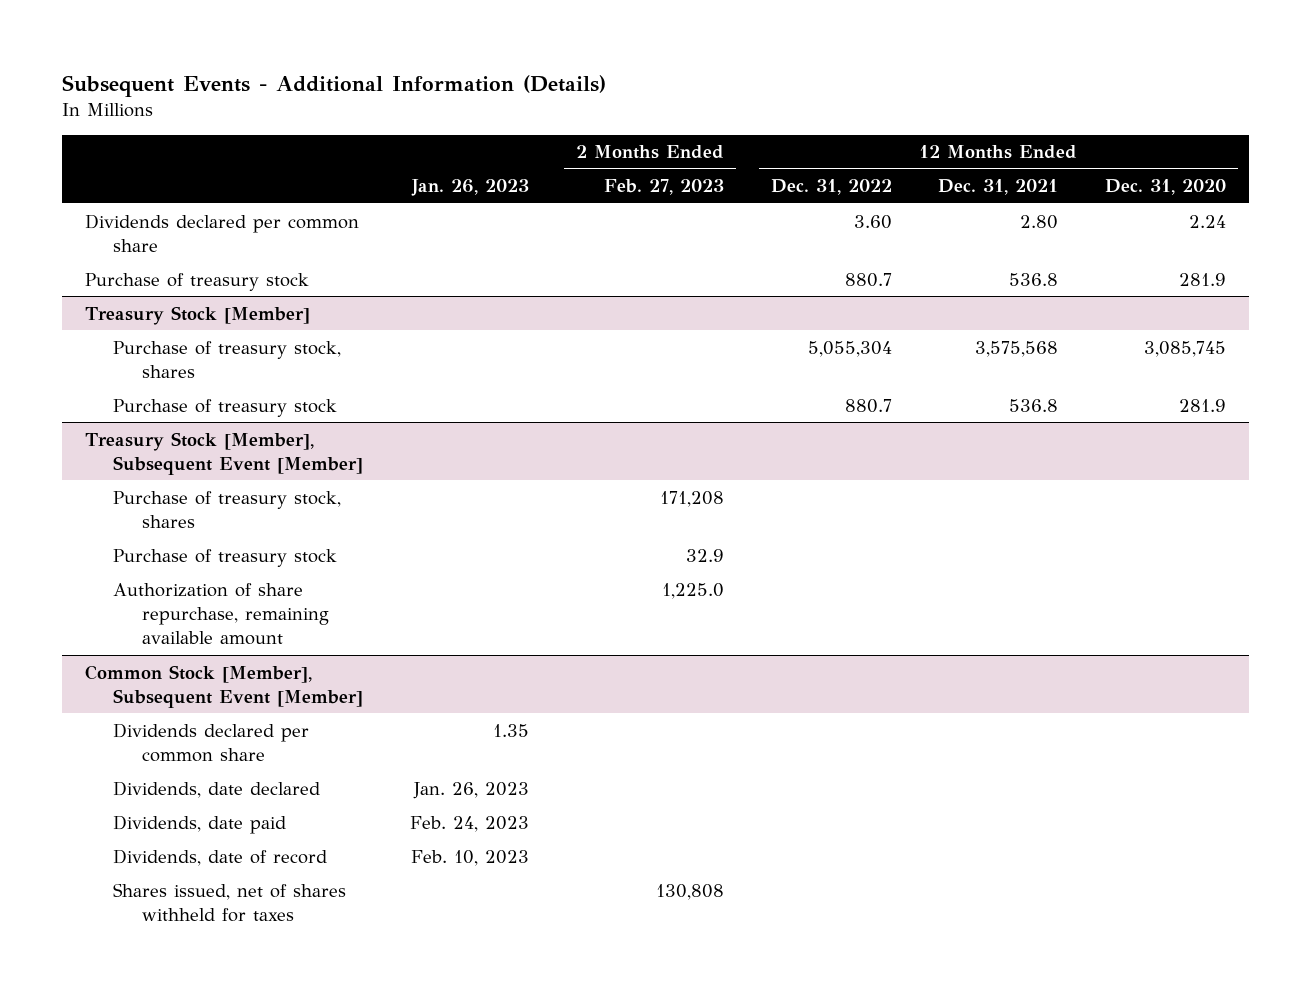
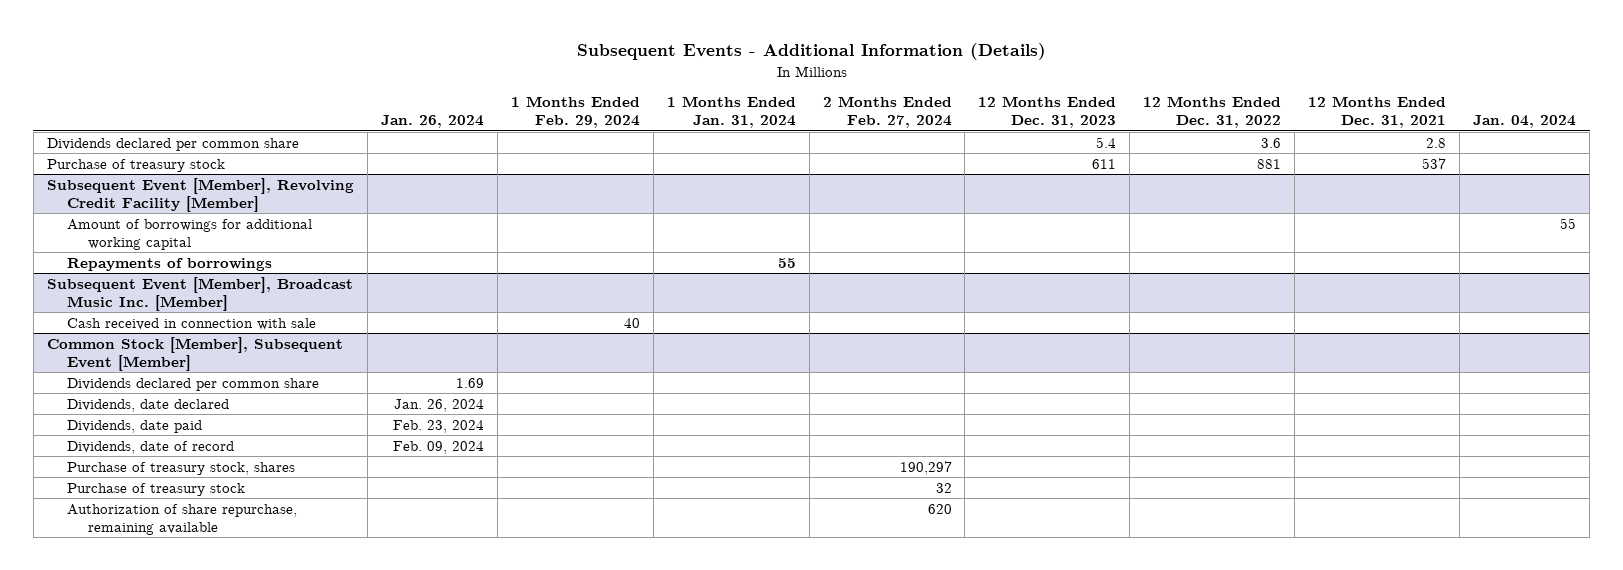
- | Jan. 26, 2023 | 2 Months Ended Feb. 27, 2023 | 12 Months Ended Dec. 31, 2022 | 12 Months Ended Dec. 31, 2021 | 12 Months Ended Dec. 31, 2020
+ | Jan. 26, 2024 | 1 Months Ended Feb. 29, 2024 | 1 Months Ended Jan. 31, 2024 | 2 Months Ended Feb. 27, 2024 | 12 Months Ended Dec. 31, 2023 | 12 Months Ended Dec. 31, 2022 | 12 Months Ended Dec. 31, 2021 | Jan. 04, 2024
- Dividends declared per common share | | | 3.60 | 2.80 | 2.24
- Purchase of treasury stock | | | 880.7 | 536.8 | 281.9
- Treasury Stock [Member]
- Purchase of treasury stock, shares | | | 5,055,304 | 3,575,568 | 3,085,745
- Purchase of treasury stock | | | 880.7 | 536.8 | 281.9
- Treasury Stock [Member], Subsequent Event [Member]
- Purchase of treasury stock, shares | | 171,208 | | |
- Purchase of treasury stock | | 32.9 | | |
- Authorization of share repurchase, remaining available amount | | 1,225.0 | | |
+ Dividends declared per common share | | | | | 5.4 | 3.6 | 2.8 |
+ Purchase of treasury stock | | | | | 611 | 881 | 537 |
+ Subsequent Event [Member], Revolving Credit Facility [Member]
+ Amount of borrowings for additional working capital | | | | | | | | 55
+ Repayments of borrowings | | | 55 | | | | |
+ Subsequent Event [Member], Broadcast Music Inc. [Member]
+ Cash received in connection with sale | | 40 | | | | | |
@ Common Stock [Member], Subsequent Event [Member]
- Shares issued, net of shares withheld for taxes | | 130,808 | | |
+ Purchase of treasury stock, shares | | | | 190,297 | | | |
+ Purchase of treasury stock | | | | 32 | | | |
+ Authorization of share repurchase, remaining available | | | | 620 | | | |

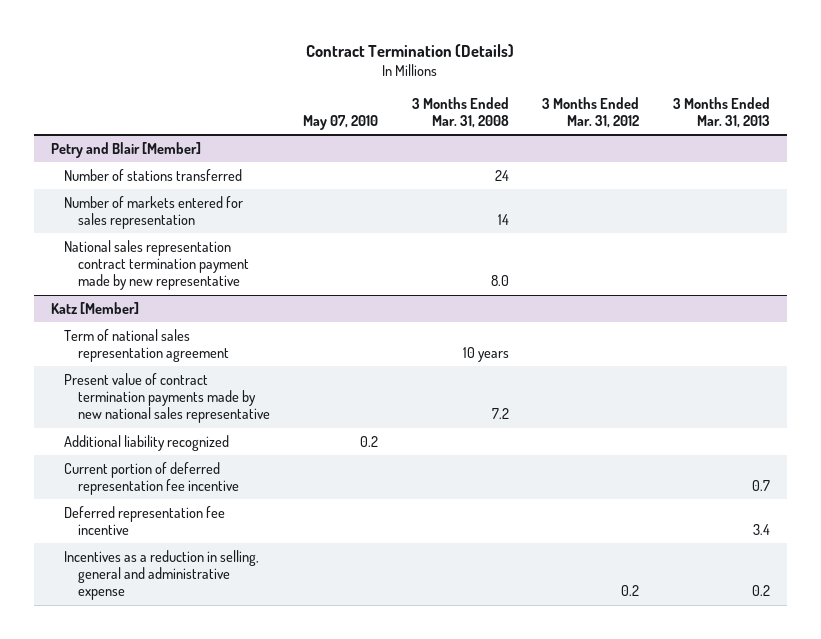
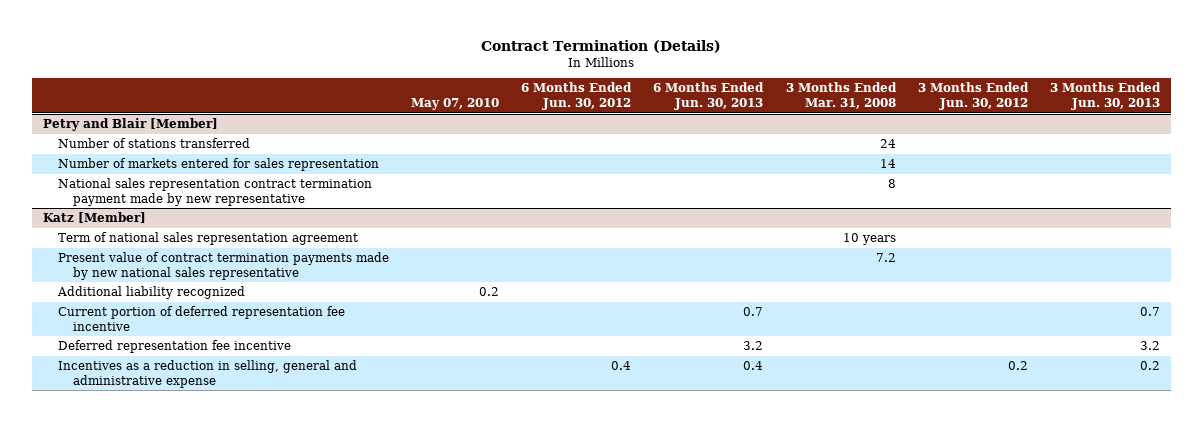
- | May 07, 2010 | 3 Months Ended Mar. 31, 2008 | 3 Months Ended Mar. 31, 2012 | 3 Months Ended Mar. 31, 2013
+ | May 07, 2010 | 6 Months Ended Jun. 30, 2012 | 6 Months Ended Jun. 30, 2013 | 3 Months Ended Mar. 31, 2008 | 3 Months Ended Jun. 30, 2012 | 3 Months Ended Jun. 30, 2013
@ Petry and Blair [Member]
- National sales representation contract termination payment made by new representative | | 8.0 | |
+ National sales representation contract termination payment made by new representative | | | | 8 | |

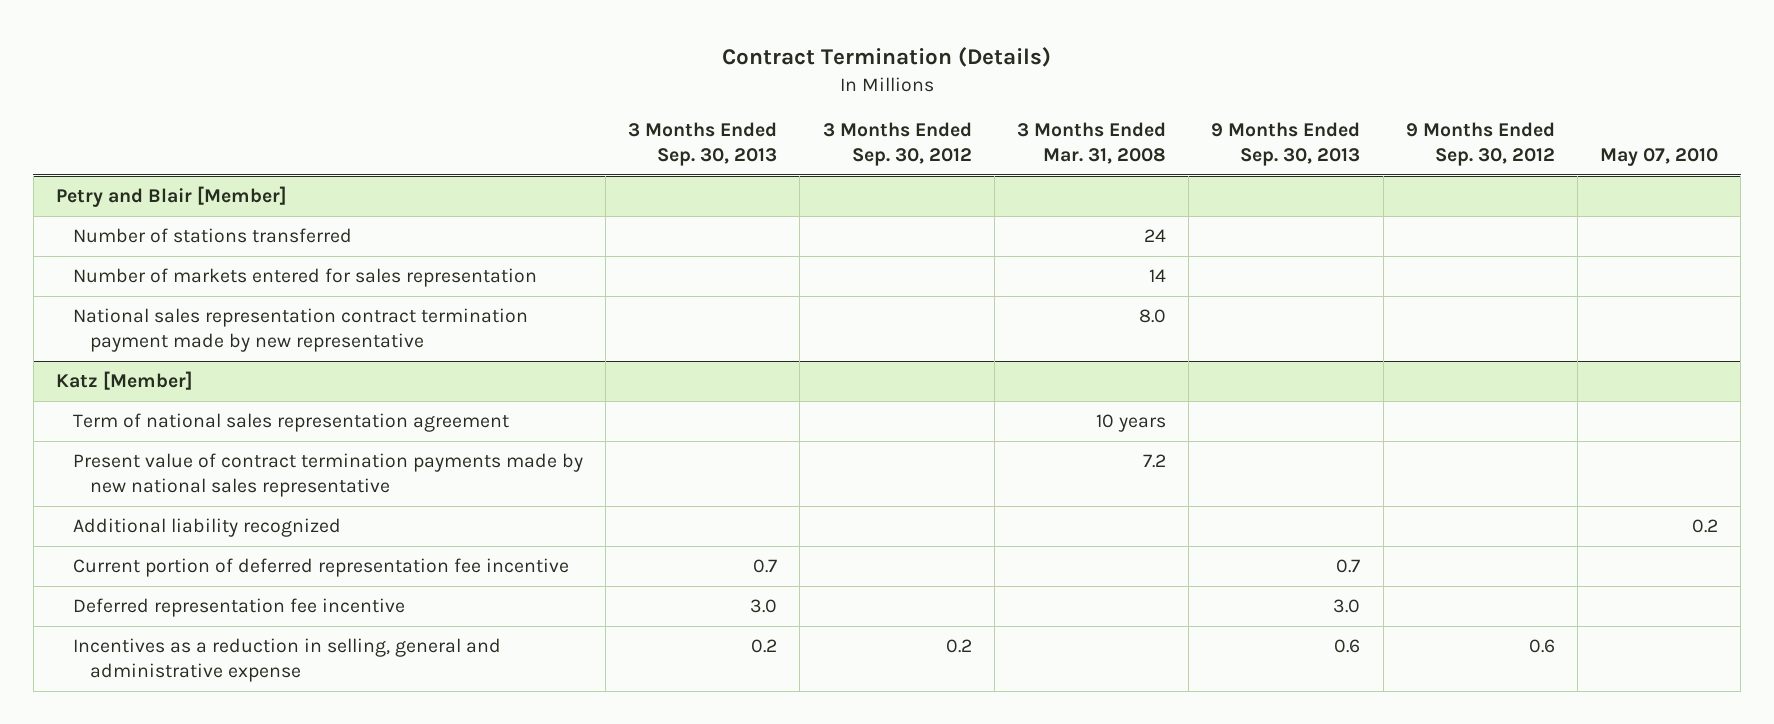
- | May 07, 2010 | 6 Months Ended Jun. 30, 2012 | 6 Months Ended Jun. 30, 2013 | 3 Months Ended Mar. 31, 2008 | 3 Months Ended Jun. 30, 2012 | 3 Months Ended Jun. 30, 2013
+ | 3 Months Ended Sep. 30, 2013 | 3 Months Ended Sep. 30, 2012 | 3 Months Ended Mar. 31, 2008 | 9 Months Ended Sep. 30, 2013 | 9 Months Ended Sep. 30, 2012 | May 07, 2010
@ Petry and Blair [Member]
- National sales representation contract termination payment made by new representative | | | | 8 | |
+ National sales representation contract termination payment made by new representative | | | 8.0 | | |

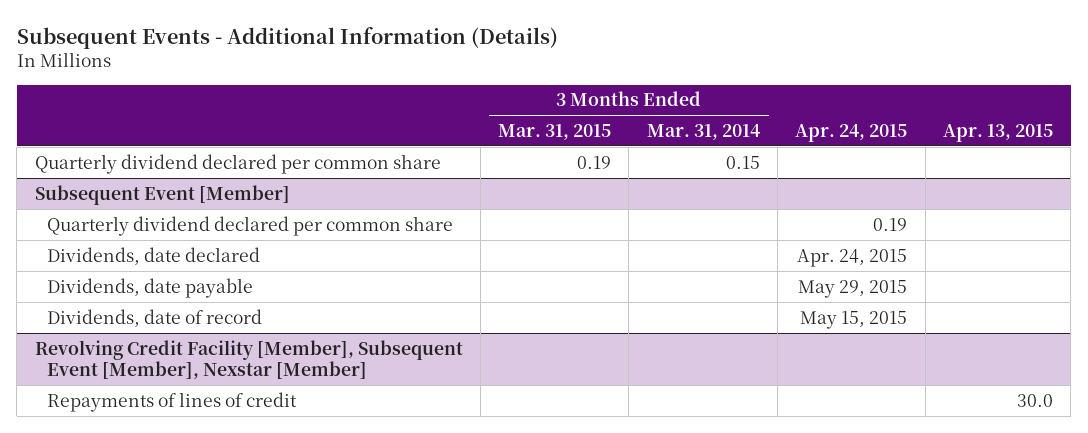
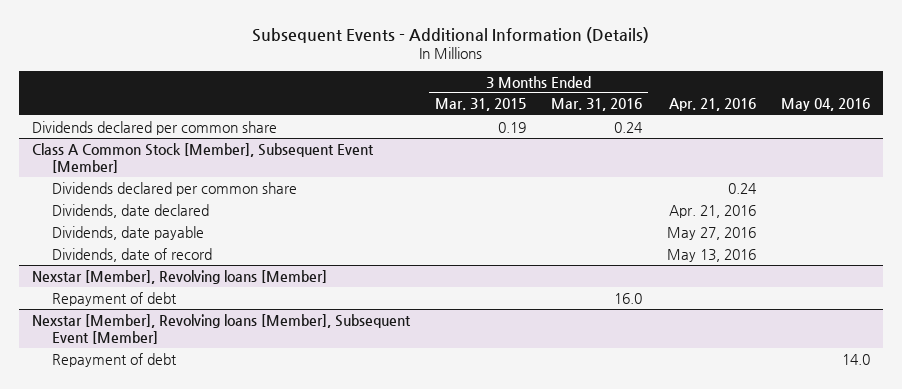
- | 3 Months Ended Mar. 31, 2015 | 3 Months Ended Mar. 31, 2014 | Apr. 24, 2015 | Apr. 13, 2015
+ | 3 Months Ended Mar. 31, 2015 | 3 Months Ended Mar. 31, 2016 | Apr. 21, 2016 | May 04, 2016
- Quarterly dividend declared per common share | 0.19 | 0.15 | |
- Subsequent Event [Member]
- Quarterly dividend declared per common share | | | 0.19 |
+ Dividends declared per common share | 0.19 | 0.24 | |
+ Class A Common Stock [Member], Subsequent Event [Member]
+ Dividends declared per common share | | | 0.24 |
- Revolving Credit Facility [Member], Subsequent Event [Member], Nexstar [Member]
- Repayments of lines of credit | | | | 30.0
+ Nexstar [Member], Revolving loans [Member]
+ Repayment of debt | | 16.0 | |
+ Nexstar [Member], Revolving loans [Member], Subsequent Event [Member]
+ Repayment of debt | | | | 14.0

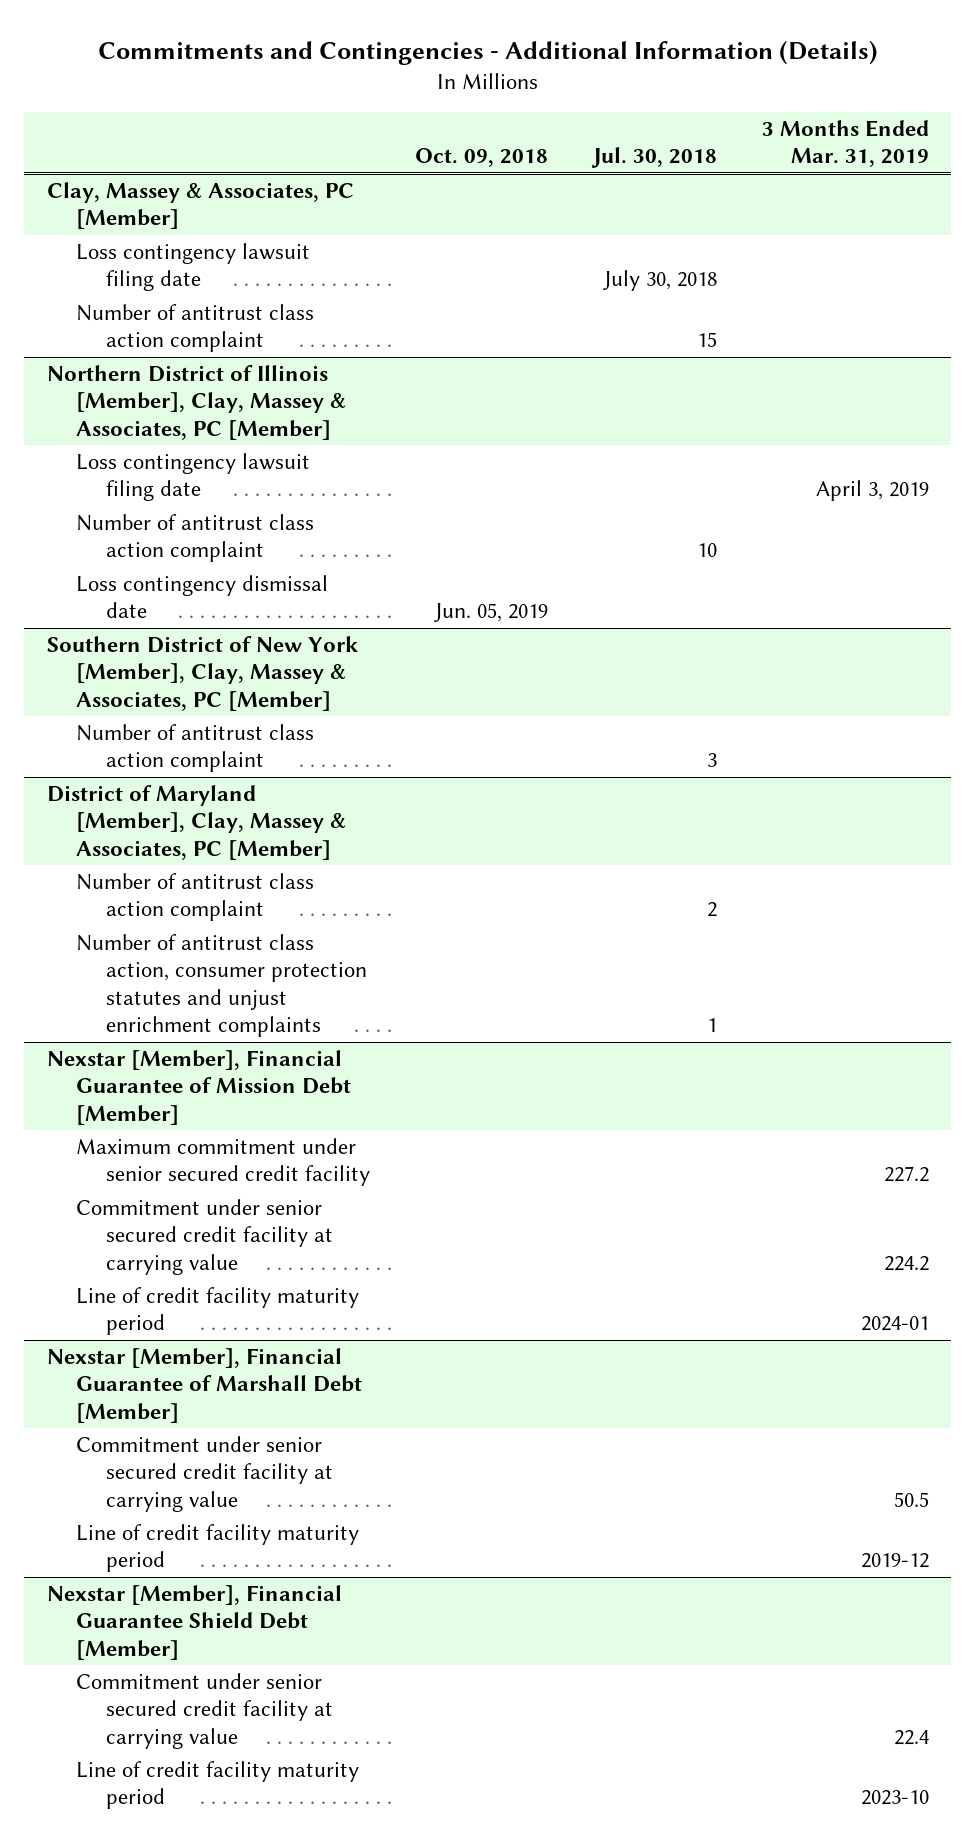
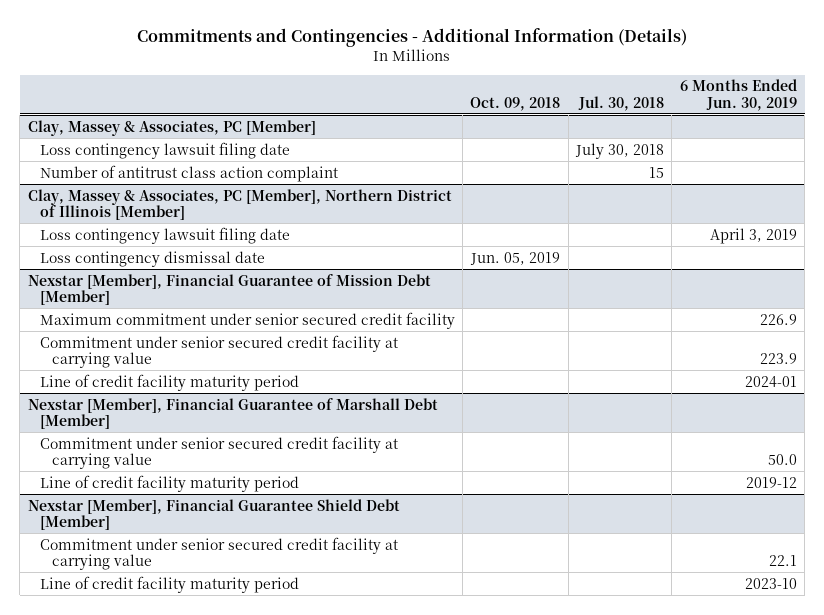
- | Oct. 09, 2018 | Jul. 30, 2018 | 3 Months Ended Mar. 31, 2019
+ | Oct. 09, 2018 | Jul. 30, 2018 | 6 Months Ended Jun. 30, 2019
- Northern District of Illinois [Member], Clay, Massey & Associates, PC [Member]
+ Clay, Massey & Associates, PC [Member], Northern District of Illinois [Member]
- Number of antitrust class action complaint | | 10 |
- Southern District of New York [Member], Clay, Massey & Associates, PC [Member]
- Number of antitrust class action complaint | | 3 |
- District of Maryland [Member], Clay, Massey & Associates, PC [Member]
- Number of antitrust class action complaint | | 2 |
- Number of antitrust class action, consumer protection statutes and unjust enrichment complaints | | 1 |

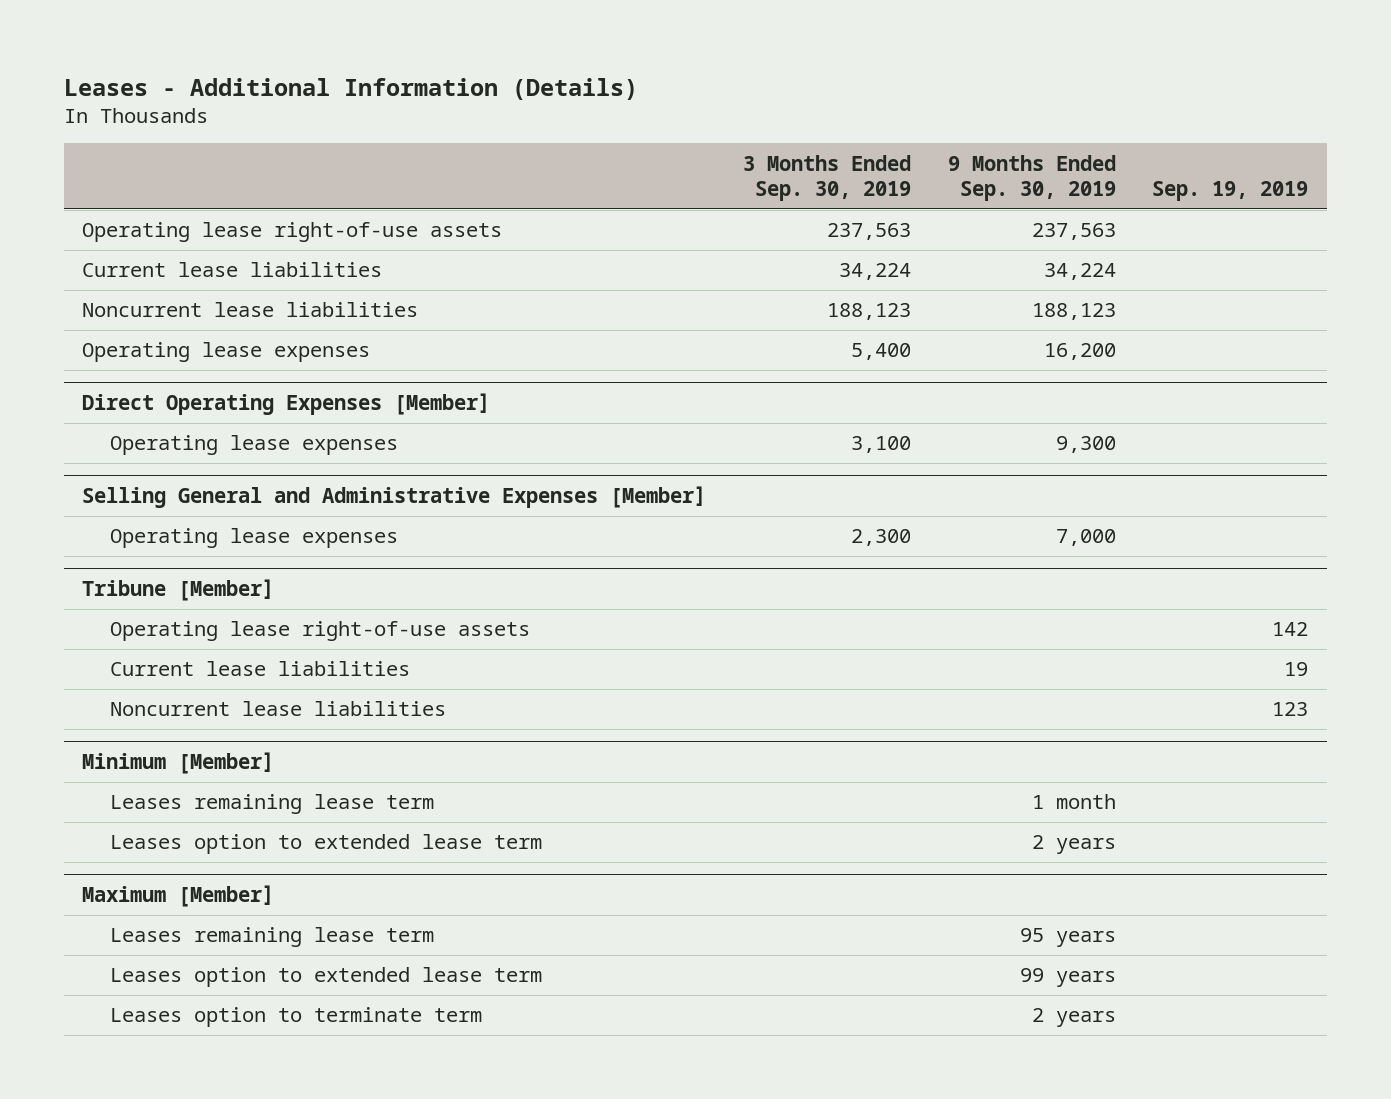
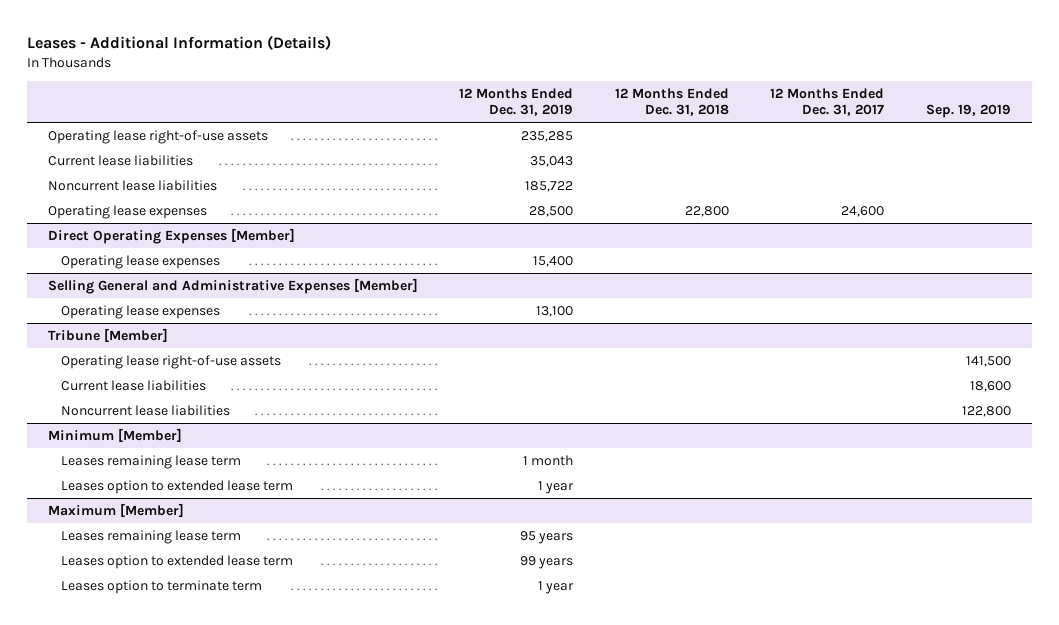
- | 3 Months Ended Sep. 30, 2019 | 9 Months Ended Sep. 30, 2019 | Sep. 19, 2019
+ | 12 Months Ended Dec. 31, 2019 | 12 Months Ended Dec. 31, 2018 | 12 Months Ended Dec. 31, 2017 | Sep. 19, 2019
@ Tribune [Member]
- Operating lease right-of-use assets | | | 142
- Current lease liabilities | | | 19
- Noncurrent lease liabilities | | | 123
+ Operating lease right-of-use assets | | | | 141,500
+ Current lease liabilities | | | | 18,600
+ Noncurrent lease liabilities | | | | 122,800

